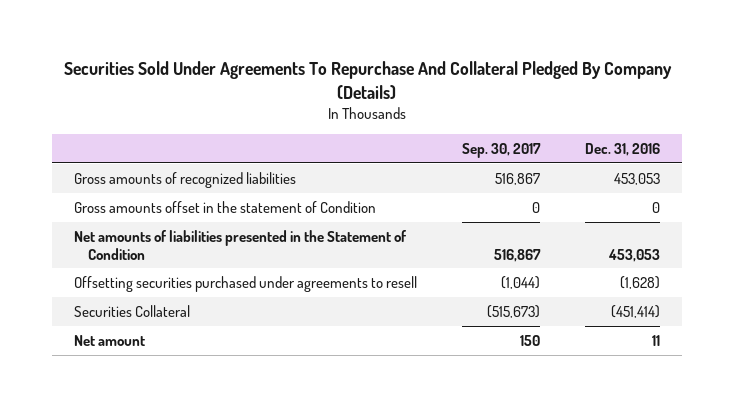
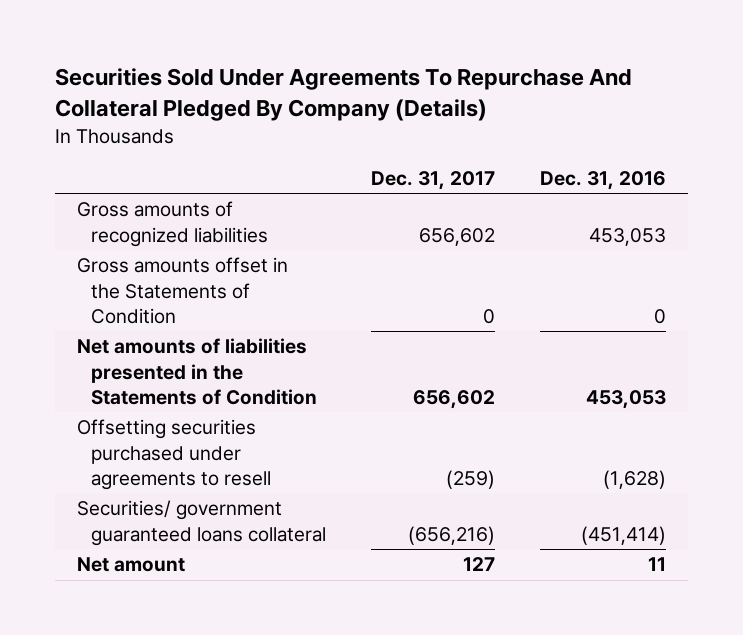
- | Sep. 30, 2017 | Dec. 31, 2016
+ | Dec. 31, 2017 | Dec. 31, 2016
- Gross amounts offset in the statement of Condition | 0 | 0
- Net amounts of liabilities presented in the Statement of Condition | 516,867 | 453,053
+ Gross amounts offset in the Statements of Condition | 0 | 0
+ Net amounts of liabilities presented in the Statements of Condition | 656,602 | 453,053
- Securities Collateral | (515,673) | (451,414)
+ Securities/ government guaranteed loans collateral | (656,216) | (451,414)

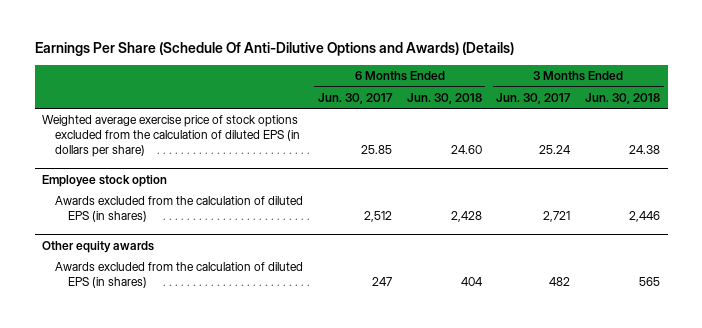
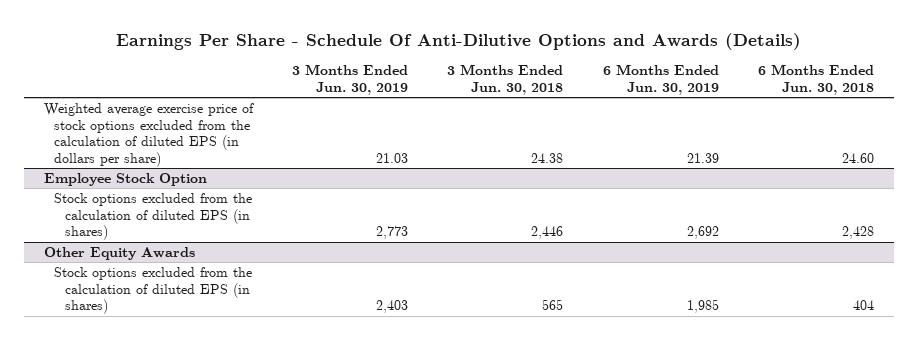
- Earnings Per Share (Schedule Of Anti-Dilutive Options and Awards) (Details)
+ Earnings Per Share - Schedule Of Anti-Dilutive Options and Awards (Details)
- | 6 Months Ended Jun. 30, 2017 | 6 Months Ended Jun. 30, 2018 | 3 Months Ended Jun. 30, 2017 | 3 Months Ended Jun. 30, 2018
+ | 3 Months Ended Jun. 30, 2019 | 3 Months Ended Jun. 30, 2018 | 6 Months Ended Jun. 30, 2019 | 6 Months Ended Jun. 30, 2018
- Employee stock option
- Awards excluded from the calculation of diluted EPS (in shares) | 2,512 | 2,428 | 2,721 | 2,446
- Other equity awards
- Awards excluded from the calculation of diluted EPS (in shares) | 247 | 404 | 482 | 565
+ Employee Stock Option
+ Stock options excluded from the calculation of diluted EPS (in shares) | 2,773 | 2,446 | 2,692 | 2,428
+ Other Equity Awards
+ Stock options excluded from the calculation of diluted EPS (in shares) | 2,403 | 565 | 1,985 | 404

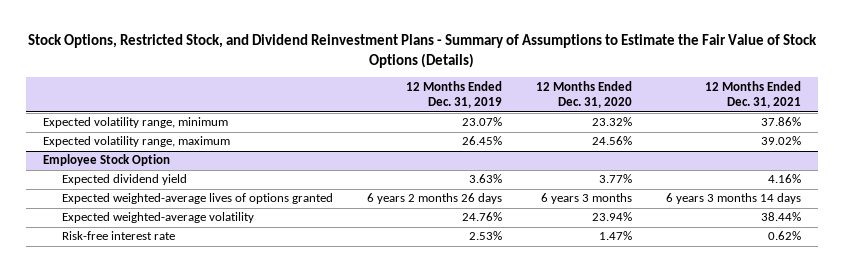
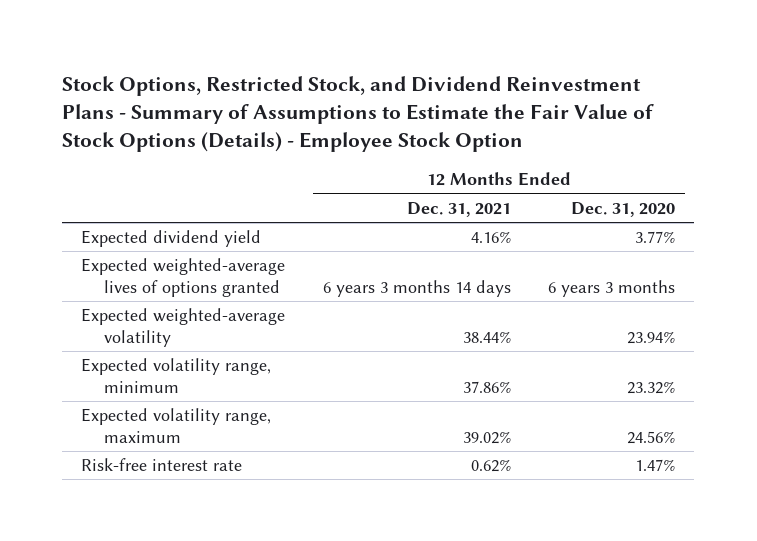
- Stock Options, Restricted Stock, and Dividend Reinvestment Plans - Summary of Assumptions to Estimate the Fair Value of Stock Options (Details)
+ Stock Options, Restricted Stock, and Dividend Reinvestment Plans - Summary of Assumptions to Estimate the Fair Value of Stock Options (Details) - Employee Stock Option
- | 12 Months Ended Dec. 31, 2019 | 12 Months Ended Dec. 31, 2020 | 12 Months Ended Dec. 31, 2021
+ | 12 Months Ended Dec. 31, 2021 | 12 Months Ended Dec. 31, 2020
- Employee Stock Option
moved down: Expected volatility range, minimum | 37.86% | 23.32%
moved down: Expected volatility range, maximum | 39.02% | 24.56%

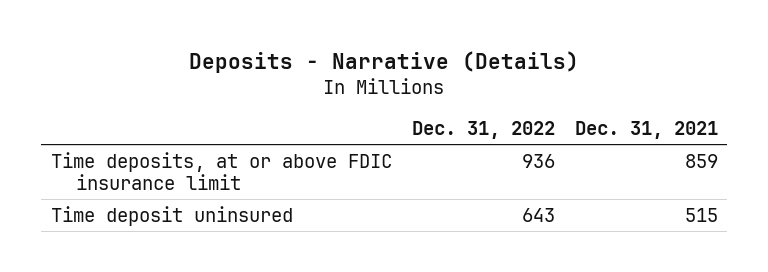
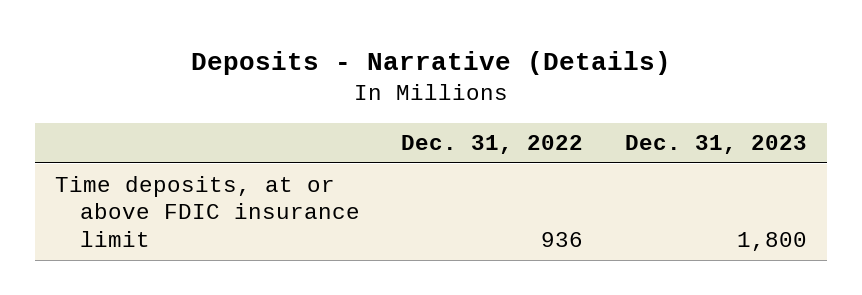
- | Dec. 31, 2022 | Dec. 31, 2021
+ | Dec. 31, 2022 | Dec. 31, 2023
- Time deposit uninsured | 643 | 515

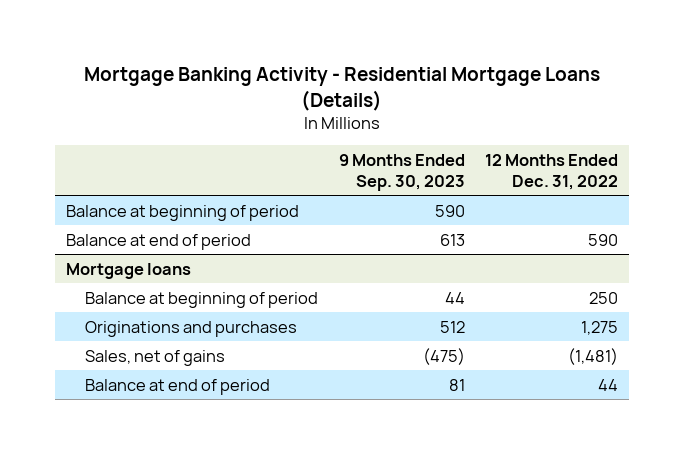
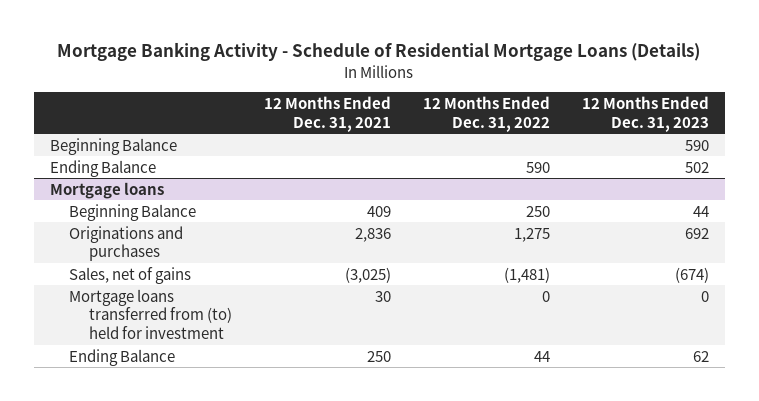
- Mortgage Banking Activity - Residential Mortgage Loans (Details)
+ Mortgage Banking Activity - Schedule of Residential Mortgage Loans (Details)
- | 9 Months Ended Sep. 30, 2023 | 12 Months Ended Dec. 31, 2022
+ | 12 Months Ended Dec. 31, 2021 | 12 Months Ended Dec. 31, 2022 | 12 Months Ended Dec. 31, 2023
- Balance at beginning of period | 590 |
- Balance at end of period | 613 | 590
+ Beginning Balance | | | 590
+ Ending Balance | | 590 | 502
@ Mortgage loans
- Balance at beginning of period | 44 | 250
+ Beginning Balance | 409 | 250 | 44
- Balance at end of period | 81 | 44
+ Mortgage loans transferred from (to) held for investment | 30 | 0 | 0
+ Ending Balance | 250 | 44 | 62

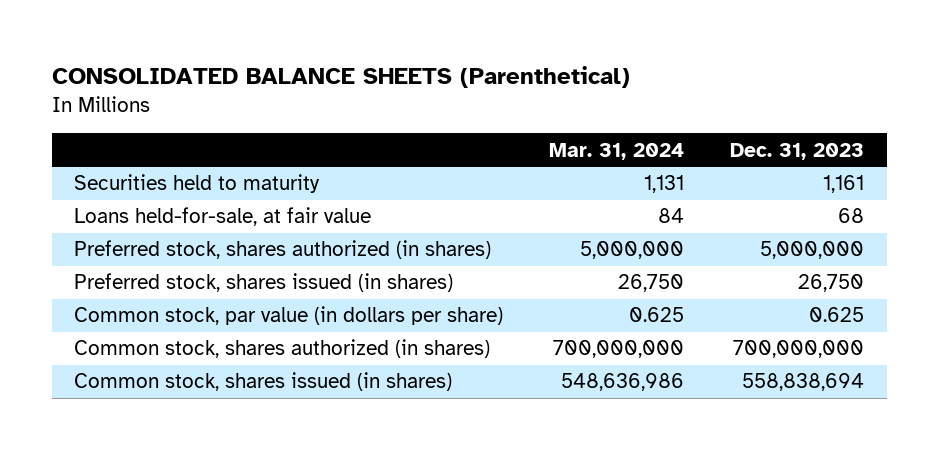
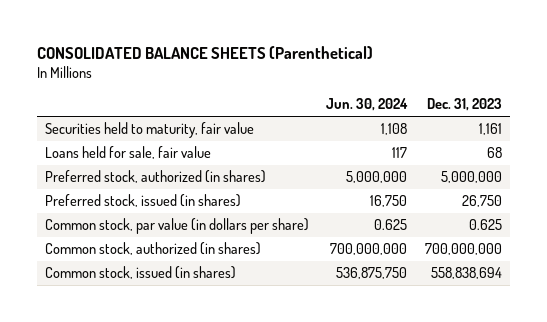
- | Mar. 31, 2024 | Dec. 31, 2023
+ | Jun. 30, 2024 | Dec. 31, 2023
- Securities held to maturity | 1,131 | 1,161
- Loans held-for-sale, at fair value | 84 | 68
- Preferred stock, shares authorized (in shares) | 5,000,000 | 5,000,000
- Preferred stock, shares issued (in shares) | 26,750 | 26,750
+ Securities held to maturity, fair value | 1,108 | 1,161
+ Loans held for sale, fair value | 117 | 68
+ Preferred stock, authorized (in shares) | 5,000,000 | 5,000,000
+ Preferred stock, issued (in shares) | 16,750 | 26,750
- Common stock, shares authorized (in shares) | 700,000,000 | 700,000,000
- Common stock, shares issued (in shares) | 548,636,986 | 558,838,694
+ Common stock, authorized (in shares) | 700,000,000 | 700,000,000
+ Common stock, issued (in shares) | 536,875,750 | 558,838,694

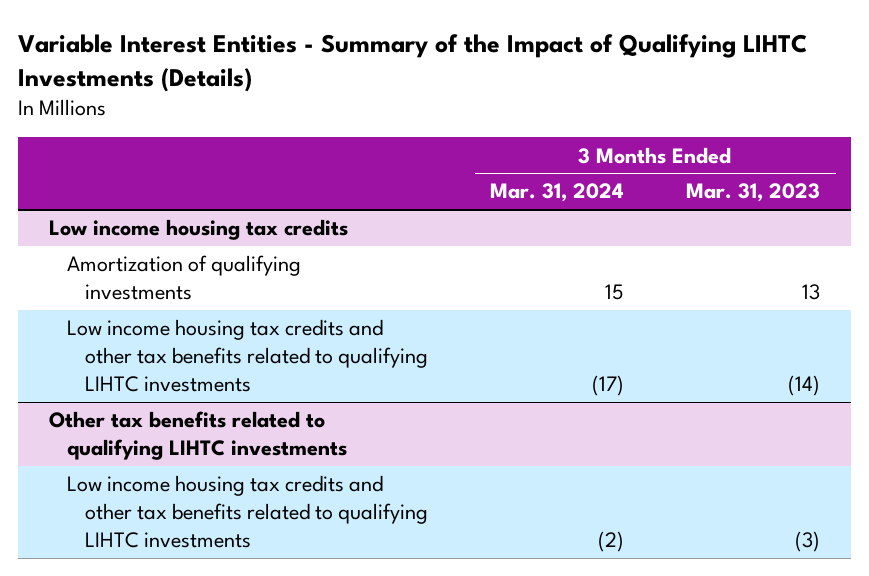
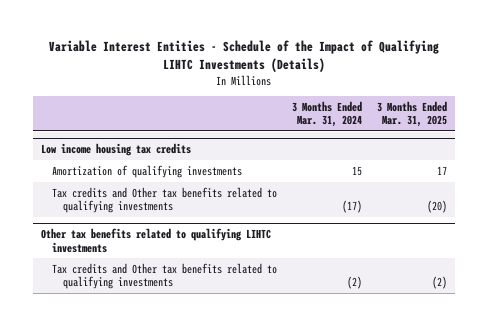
- Variable Interest Entities - Summary of the Impact of Qualifying LIHTC Investments (Details)
+ Variable Interest Entities - Schedule of the Impact of Qualifying LIHTC Investments (Details)
- | 3 Months Ended Mar. 31, 2024 | 3 Months Ended Mar. 31, 2023
+ | 3 Months Ended Mar. 31, 2024 | 3 Months Ended Mar. 31, 2025
@ Low income housing tax credits
- Low income housing tax credits and other tax benefits related to qualifying LIHTC investments | (17) | (14)
+ Tax credits and Other tax benefits related to qualifying investments | (17) | (20)
@ Other tax benefits related to qualifying LIHTC investments
- Low income housing tax credits and other tax benefits related to qualifying LIHTC investments | (2) | (3)
+ Tax credits and Other tax benefits related to qualifying investments | (2) | (2)

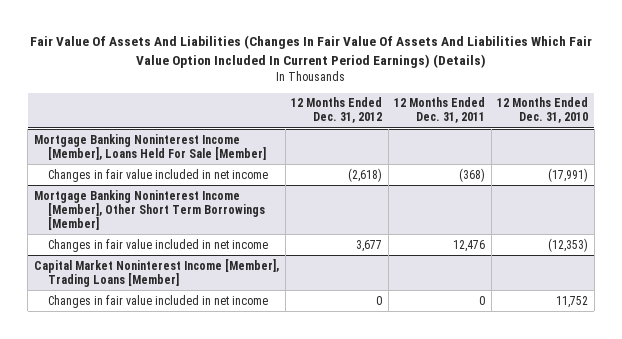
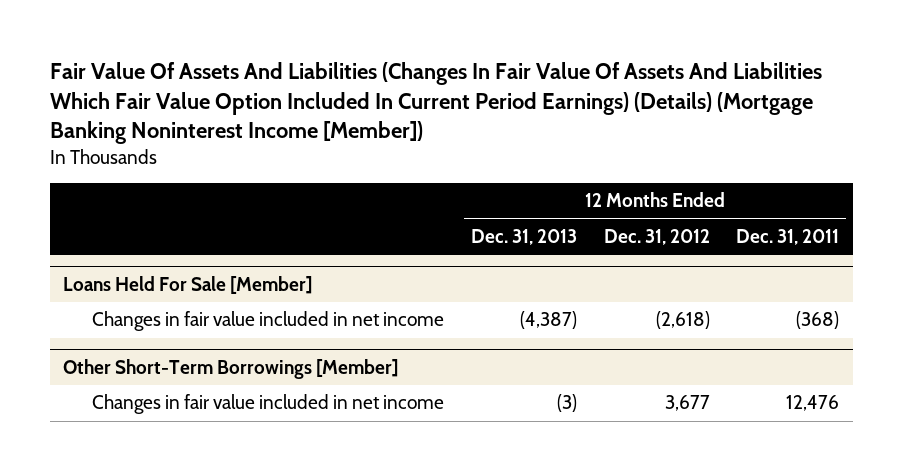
- Fair Value Of Assets And Liabilities (Changes In Fair Value Of Assets And Liabilities Which Fair Value Option Included In Current Period Earnings) (Details)
+ Fair Value Of Assets And Liabilities (Changes In Fair Value Of Assets And Liabilities Which Fair Value Option Included In Current Period Earnings) (Details) (Mortgage Banking Noninterest Income [Member])
- | 12 Months Ended Dec. 31, 2012 | 12 Months Ended Dec. 31, 2011 | 12 Months Ended Dec. 31, 2010
+ | 12 Months Ended Dec. 31, 2013 | 12 Months Ended Dec. 31, 2012 | 12 Months Ended Dec. 31, 2011
- Mortgage Banking Noninterest Income [Member], Loans Held For Sale [Member]
+ Loans Held For Sale [Member]
- Mortgage Banking Noninterest Income [Member], Other Short Term Borrowings [Member]
+ Other Short-Term Borrowings [Member]
- Capital Market Noninterest Income [Member], Trading Loans [Member]
- Changes in fair value included in net income | 0 | 0 | 11,752

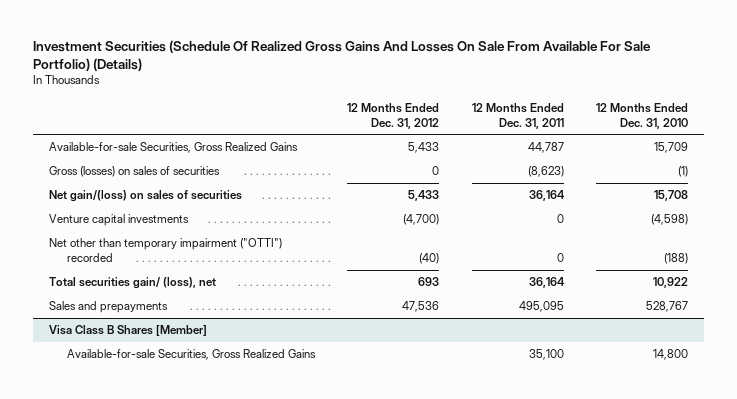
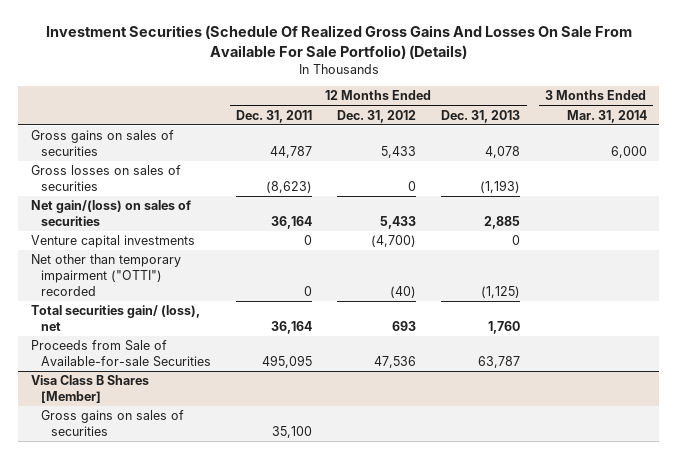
- | 12 Months Ended Dec. 31, 2012 | 12 Months Ended Dec. 31, 2011 | 12 Months Ended Dec. 31, 2010
+ | 12 Months Ended Dec. 31, 2011 | 12 Months Ended Dec. 31, 2012 | 12 Months Ended Dec. 31, 2013 | 3 Months Ended Mar. 31, 2014
- Available-for-sale Securities, Gross Realized Gains | 5,433 | 44,787 | 15,709
- Gross (losses) on sales of securities | 0 | (8,623) | (1)
+ Gross gains on sales of securities | 44,787 | 5,433 | 4,078 | 6,000
+ Gross losses on sales of securities | (8,623) | 0 | (1,193) |
- Sales and prepayments | 47,536 | 495,095 | 528,767
+ Proceeds from Sale of Available-for-sale Securities | 495,095 | 47,536 | 63,787 |
@ Visa Class B Shares [Member]
- Available-for-sale Securities, Gross Realized Gains | | 35,100 | 14,800
+ Gross gains on sales of securities | 35,100 | | |

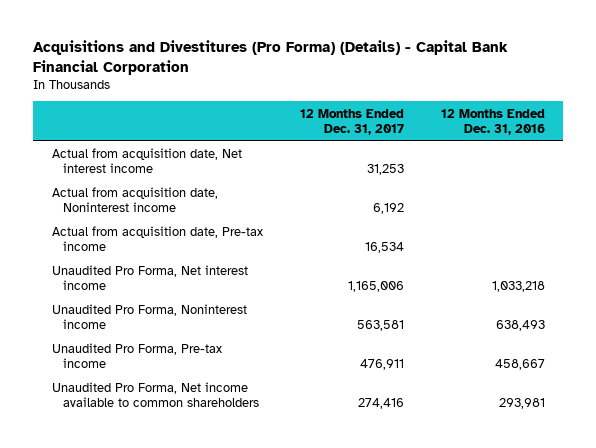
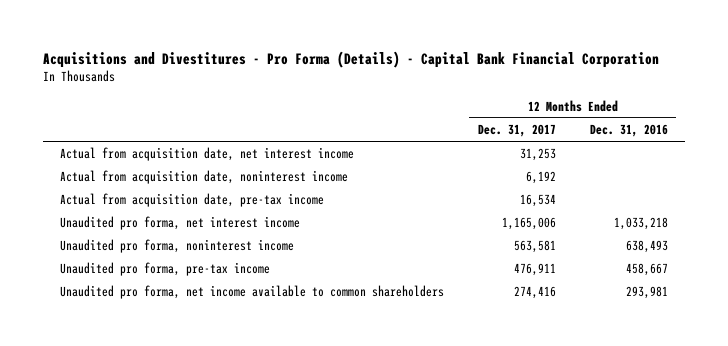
- Acquisitions and Divestitures (Pro Forma) (Details) - Capital Bank Financial Corporation
+ Acquisitions and Divestitures - Pro Forma (Details) - Capital Bank Financial Corporation
- Actual from acquisition date, Net interest income | 31,253 |
- Actual from acquisition date, Noninterest income | 6,192 |
- Actual from acquisition date, Pre-tax income | 16,534 |
- Unaudited Pro Forma, Net interest income | 1,165,006 | 1,033,218
- Unaudited Pro Forma, Noninterest income | 563,581 | 638,493
- Unaudited Pro Forma, Pre-tax income | 476,911 | 458,667
- Unaudited Pro Forma, Net income available to common shareholders | 274,416 | 293,981
+ Actual from acquisition date, net interest income | 31,253 |
+ Actual from acquisition date, noninterest income | 6,192 |
+ Actual from acquisition date, pre-tax income | 16,534 |
+ Unaudited pro forma, net interest income | 1,165,006 | 1,033,218
+ Unaudited pro forma, noninterest income | 563,581 | 638,493
+ Unaudited pro forma, pre-tax income | 476,911 | 458,667
+ Unaudited pro forma, net income available to common shareholders | 274,416 | 293,981

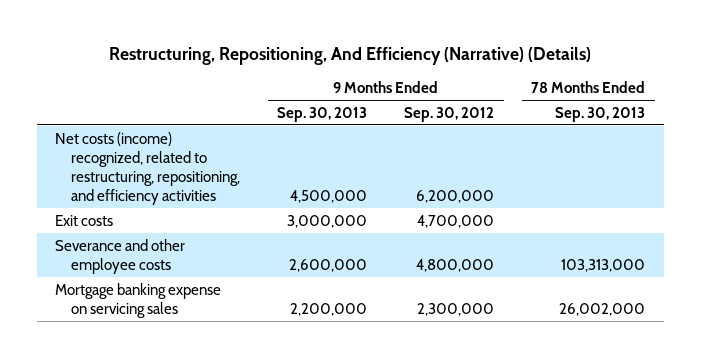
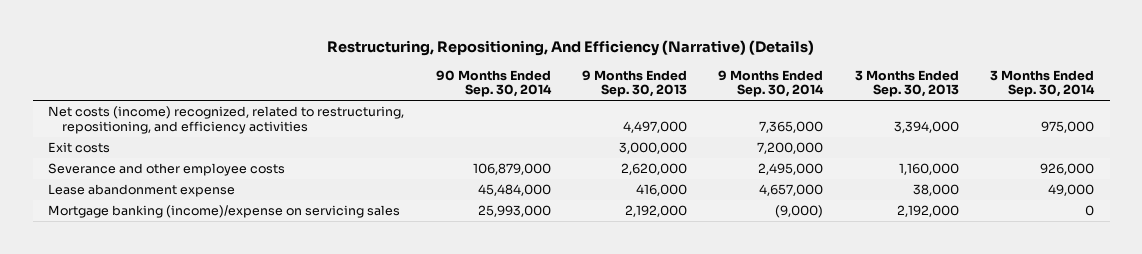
- | 9 Months Ended Sep. 30, 2013 | 9 Months Ended Sep. 30, 2012 | 78 Months Ended Sep. 30, 2013
+ | 90 Months Ended Sep. 30, 2014 | 9 Months Ended Sep. 30, 2013 | 9 Months Ended Sep. 30, 2014 | 3 Months Ended Sep. 30, 2013 | 3 Months Ended Sep. 30, 2014
- Net costs (income) recognized, related to restructuring, repositioning, and efficiency activities | 4,500,000 | 6,200,000 |
+ Net costs (income) recognized, related to restructuring, repositioning, and efficiency activities | | 4,497,000 | 7,365,000 | 3,394,000 | 975,000
- Severance and other employee costs | 2,600,000 | 4,800,000 | 103,313,000
- Mortgage banking expense on servicing sales | 2,200,000 | 2,300,000 | 26,002,000
+ Severance and other employee costs | 106,879,000 | 2,620,000 | 2,495,000 | 1,160,000 | 926,000
+ Lease abandonment expense | 45,484,000 | 416,000 | 4,657,000 | 38,000 | 49,000
+ Mortgage banking (income)/expense on servicing sales | 25,993,000 | 2,192,000 | (9,000) | 2,192,000 | 0

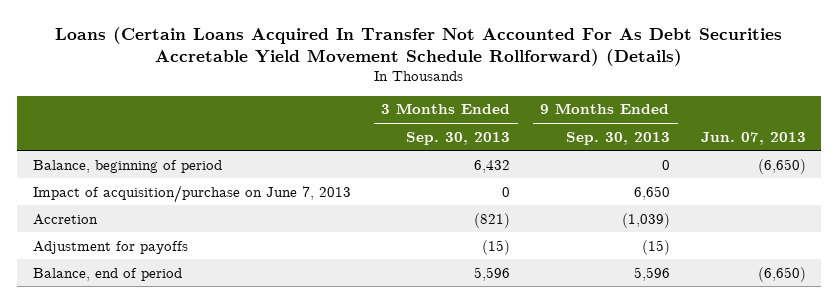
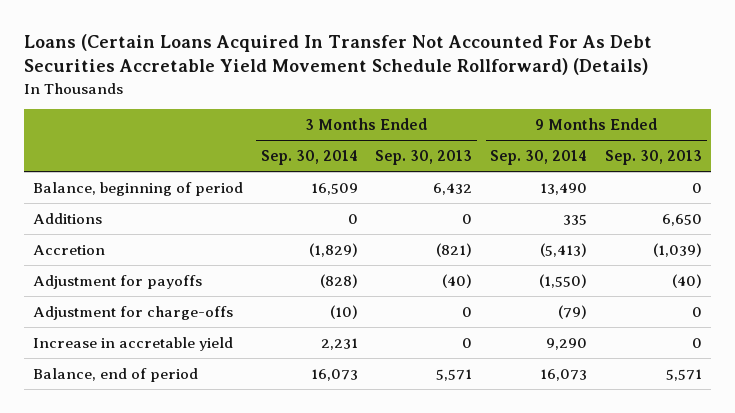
- | 3 Months Ended Sep. 30, 2013 | 9 Months Ended Sep. 30, 2013 | Jun. 07, 2013
+ | 3 Months Ended Sep. 30, 2014 | 3 Months Ended Sep. 30, 2013 | 9 Months Ended Sep. 30, 2014 | 9 Months Ended Sep. 30, 2013
- Impact of acquisition/purchase on June 7, 2013 | 0 | 6,650 |
+ Additions | 0 | 0 | 335 | 6,650
- Adjustment for payoffs | (15) | (15) |
- Balance, end of period | 5,596 | 5,596 | (6,650)
+ Adjustment for payoffs | (828) | (40) | (1,550) | (40)
+ Adjustment for charge-offs | (10) | 0 | (79) | 0
+ Increase in accretable yield | 2,231 | 0 | 9,290 | 0
+ Balance, end of period | 16,073 | 5,571 | 16,073 | 5,571

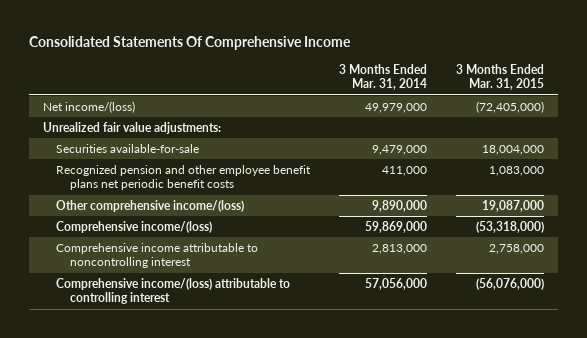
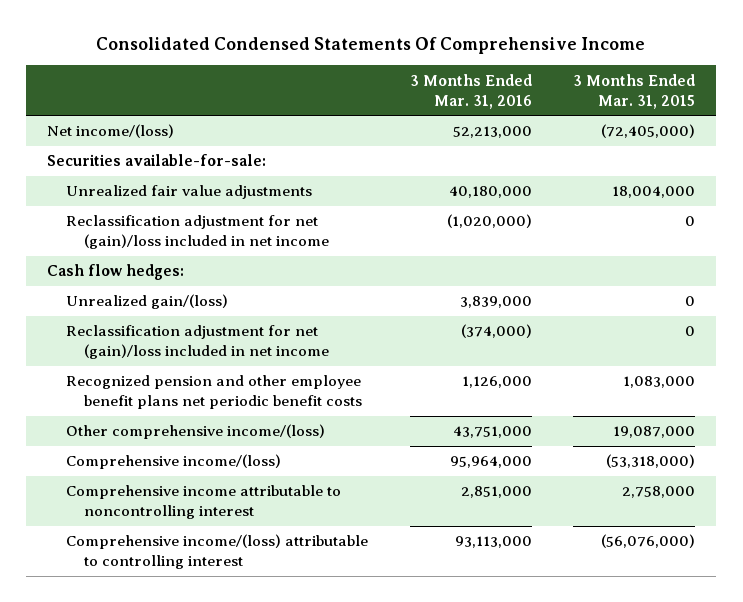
- Consolidated Statements Of Comprehensive Income
+ Consolidated Condensed Statements Of Comprehensive Income
- | 3 Months Ended Mar. 31, 2014 | 3 Months Ended Mar. 31, 2015
+ | 3 Months Ended Mar. 31, 2016 | 3 Months Ended Mar. 31, 2015
- Unrealized fair value adjustments:
- Securities available-for-sale | 9,479,000 | 18,004,000
+ Securities available-for-sale:
+ Unrealized fair value adjustments | 40,180,000 | 18,004,000
+ Reclassification adjustment for net (gain)/loss included in net income | (1,020,000) | 0
+ Cash flow hedges:
+ Unrealized gain/(loss) | 3,839,000 | 0
+ Reclassification adjustment for net (gain)/loss included in net income | (374,000) | 0

